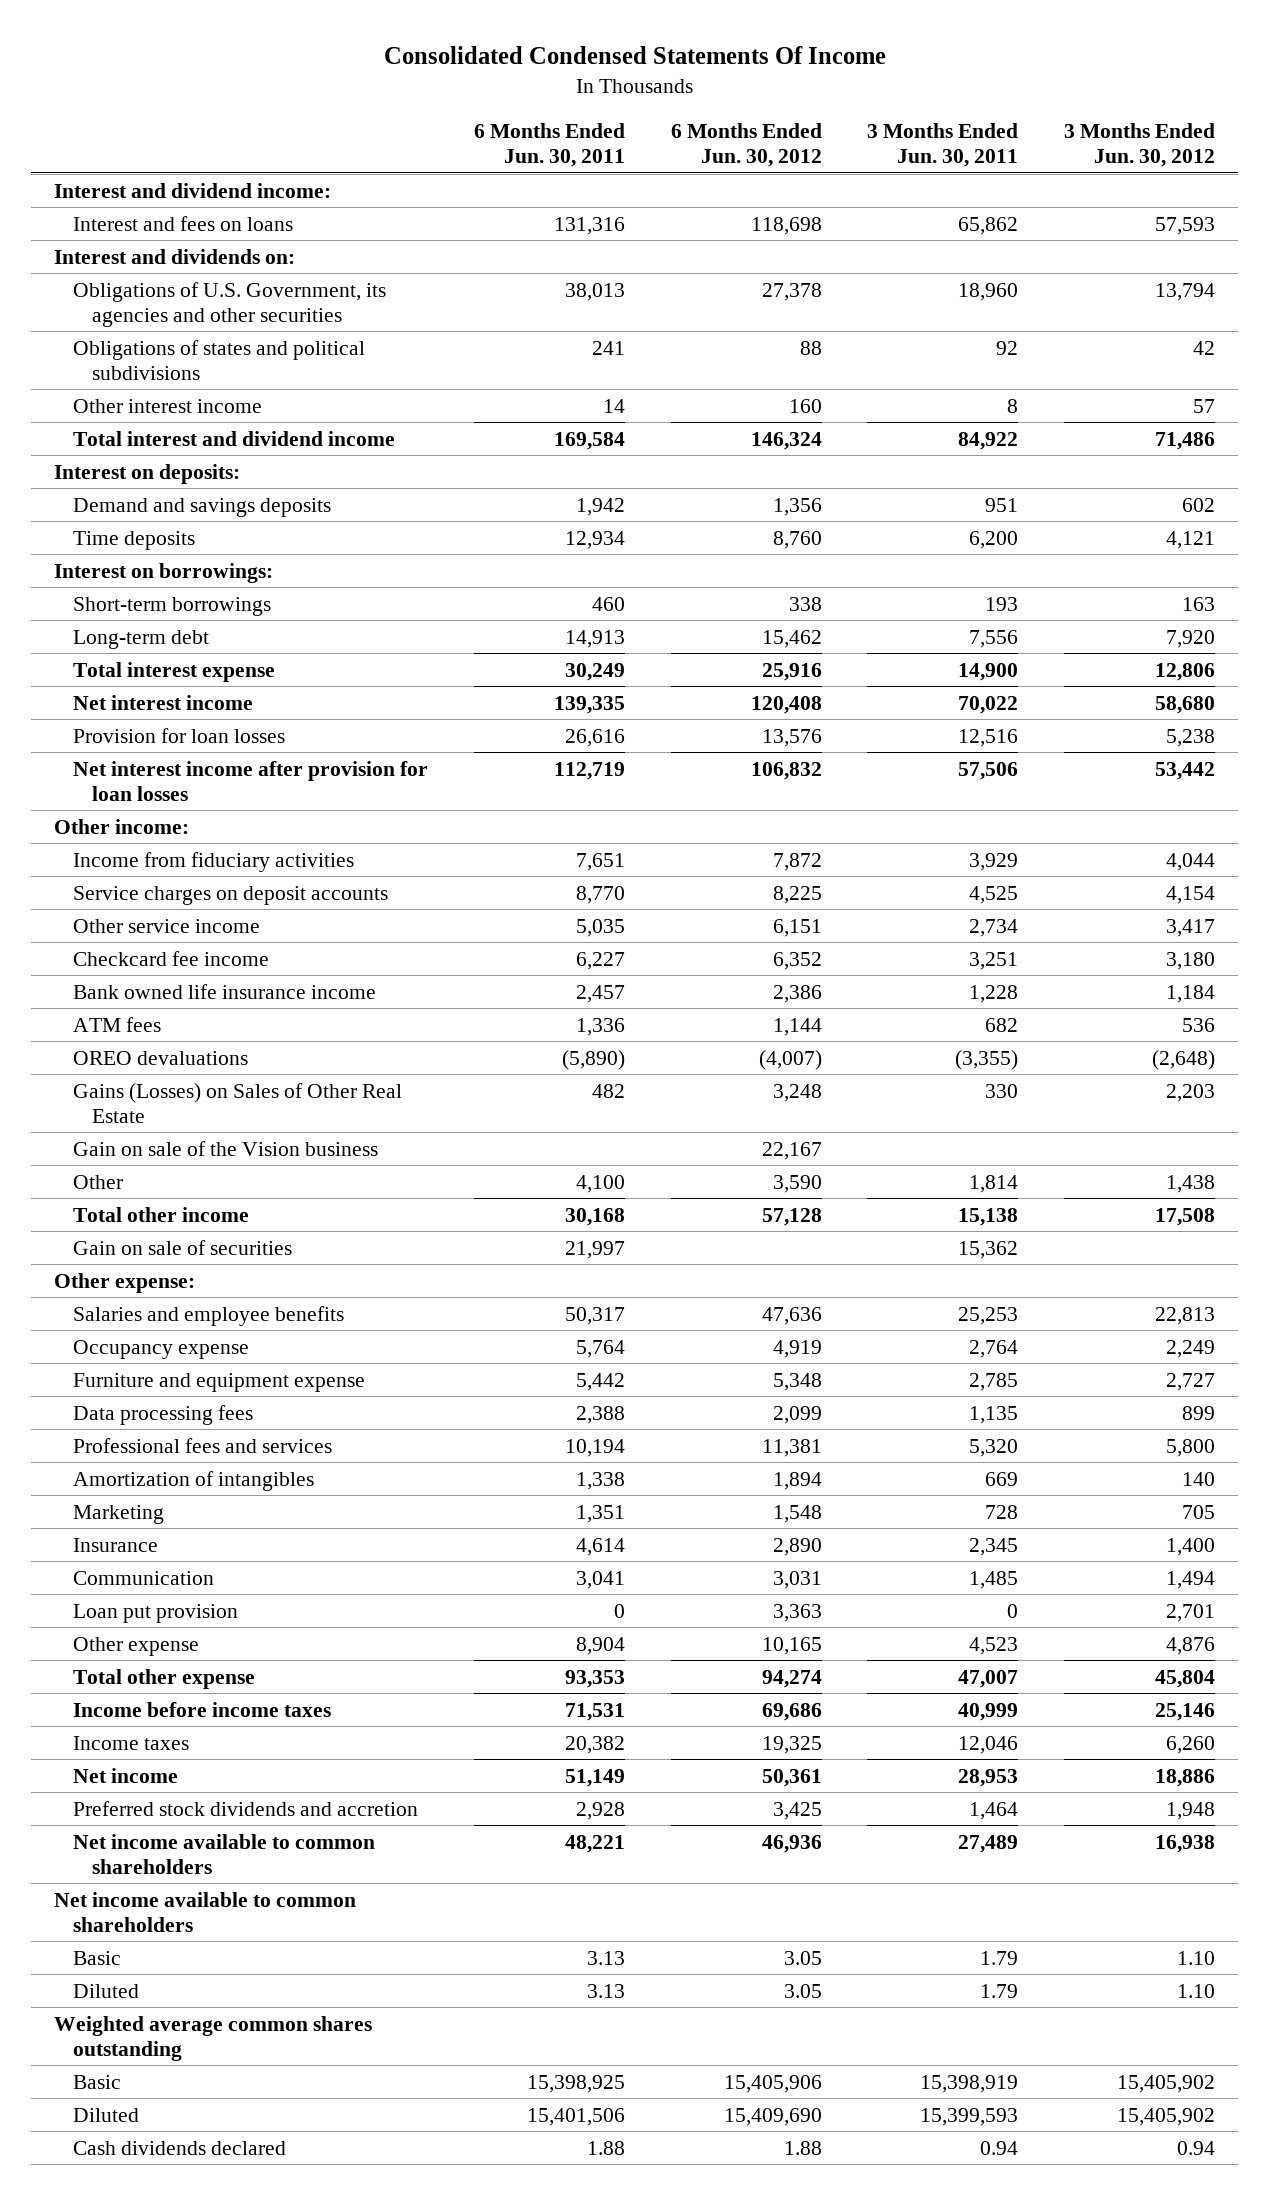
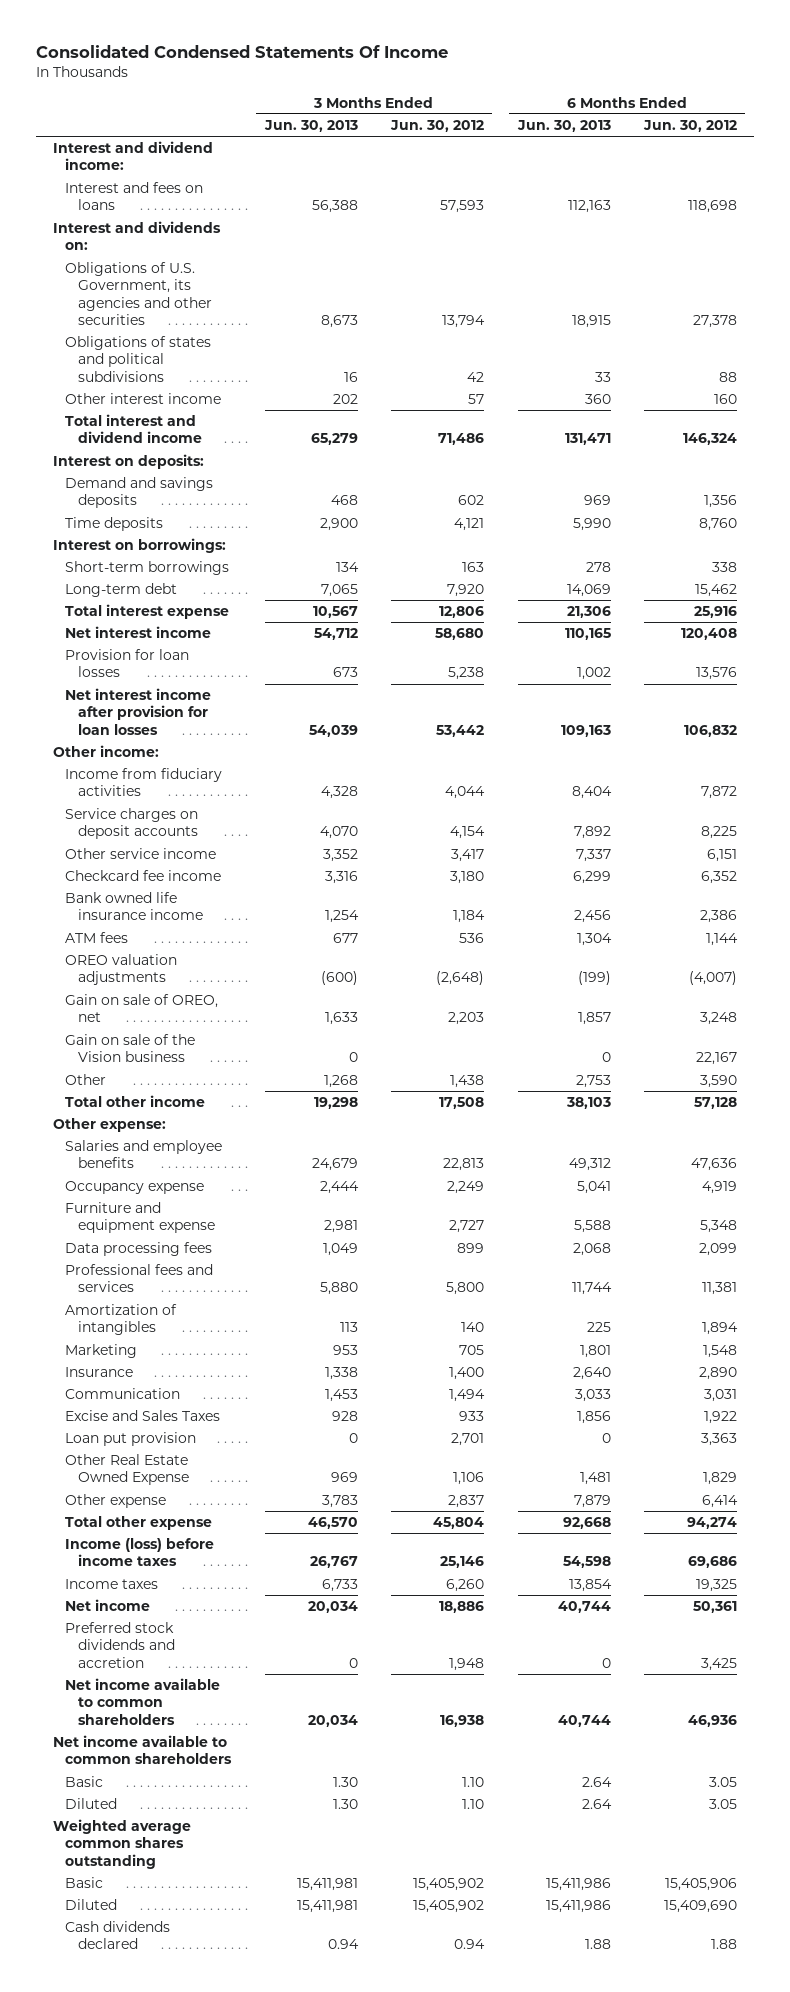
- | 6 Months Ended Jun. 30, 2011 | 6 Months Ended Jun. 30, 2012 | 3 Months Ended Jun. 30, 2011 | 3 Months Ended Jun. 30, 2012
+ | 3 Months Ended Jun. 30, 2013 | 3 Months Ended Jun. 30, 2012 | 6 Months Ended Jun. 30, 2013 | 6 Months Ended Jun. 30, 2012
- OREO devaluations | (5,890) | (4,007) | (3,355) | (2,648)
- Gains (Losses) on Sales of Other Real Estate | 482 | 3,248 | 330 | 2,203
+ OREO valuation adjustments | (600) | (2,648) | (199) | (4,007)
+ Gain on sale of OREO, net | 1,633 | 2,203 | 1,857 | 3,248
- Gain on sale of securities | 21,997 | | 15,362 |
+ Excise and Sales Taxes | 928 | 933 | 1,856 | 1,922
- Other expense | 8,904 | 10,165 | 4,523 | 4,876
+ Other Real Estate Owned Expense | 969 | 1,106 | 1,481 | 1,829
+ Other expense | 3,783 | 2,837 | 7,879 | 6,414
- Income before income taxes | 71,531 | 69,686 | 40,999 | 25,146
+ Income (loss) before income taxes | 26,767 | 25,146 | 54,598 | 69,686

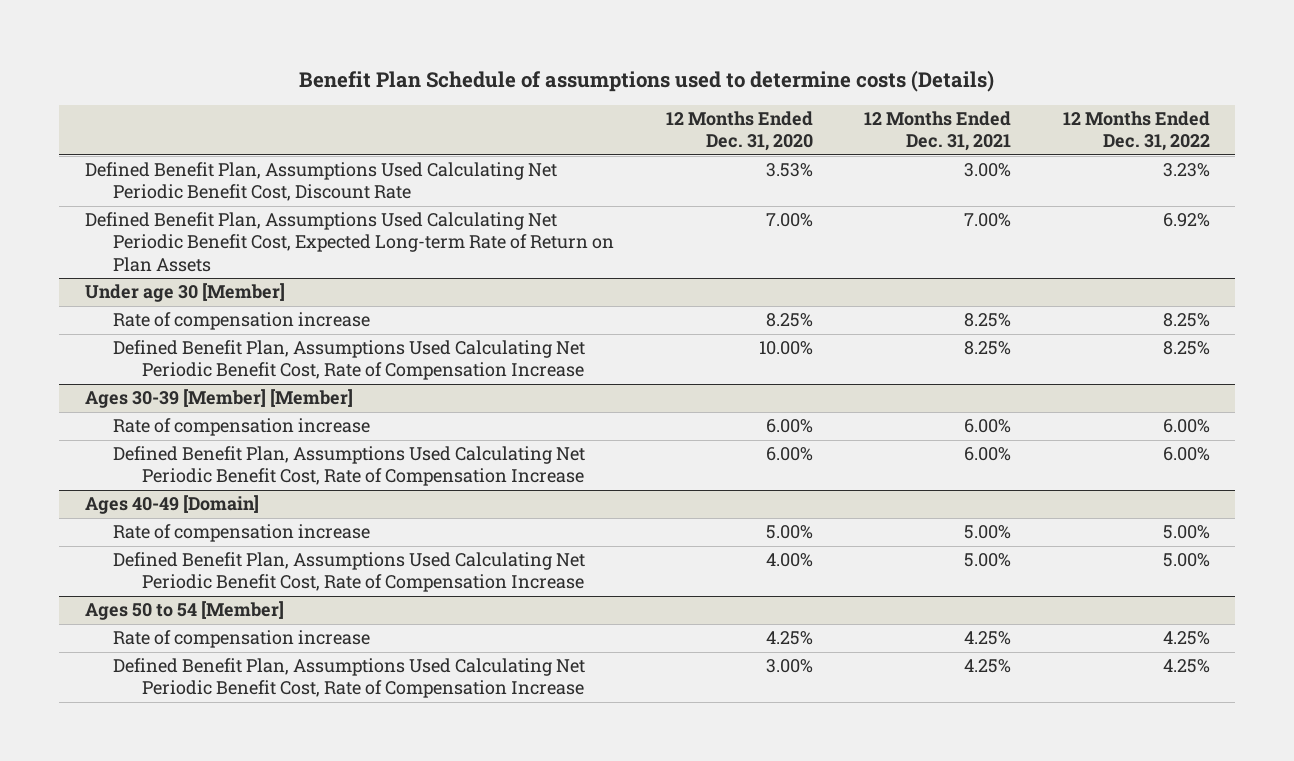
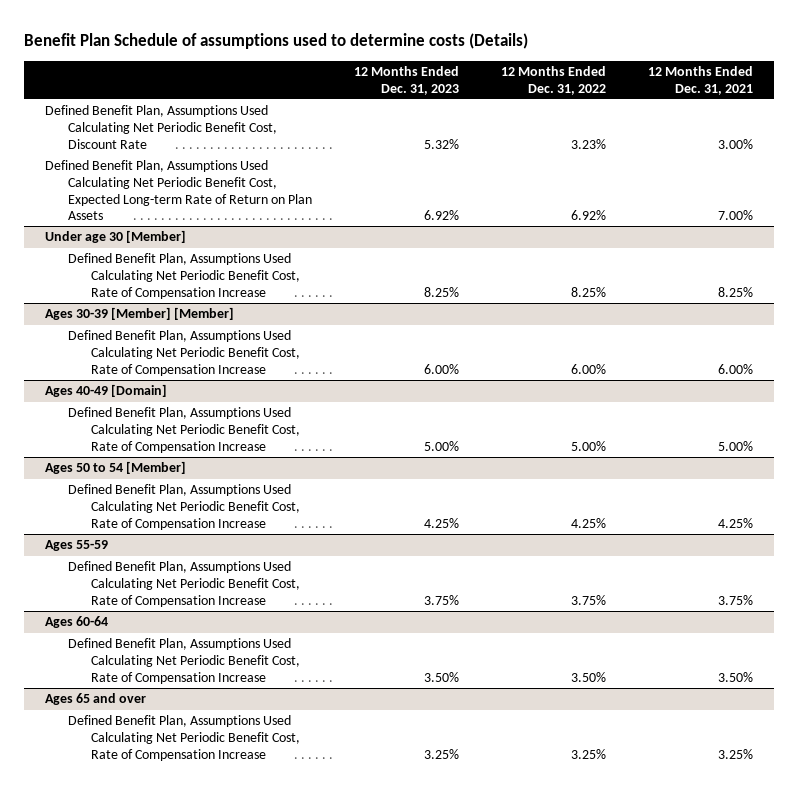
- | 12 Months Ended Dec. 31, 2020 | 12 Months Ended Dec. 31, 2021 | 12 Months Ended Dec. 31, 2022
+ | 12 Months Ended Dec. 31, 2023 | 12 Months Ended Dec. 31, 2022 | 12 Months Ended Dec. 31, 2021
@ Under age 30 [Member]
- Rate of compensation increase | 8.25% | 8.25% | 8.25%
@ Ages 30-39 [Member] [Member]
- Rate of compensation increase | 6.00% | 6.00% | 6.00%
@ Ages 40-49 [Domain]
- Rate of compensation increase | 5.00% | 5.00% | 5.00%
@ Ages 50 to 54 [Member]
- Rate of compensation increase | 4.25% | 4.25% | 4.25%
+ Ages 55-59
+ Defined Benefit Plan, Assumptions Used Calculating Net Periodic Benefit Cost, Rate of Compensation Increase | 3.75% | 3.75% | 3.75%
+ Ages 60-64
+ Defined Benefit Plan, Assumptions Used Calculating Net Periodic Benefit Cost, Rate of Compensation Increase | 3.50% | 3.50% | 3.50%
+ Ages 65 and over
+ Defined Benefit Plan, Assumptions Used Calculating Net Periodic Benefit Cost, Rate of Compensation Increase | 3.25% | 3.25% | 3.25%

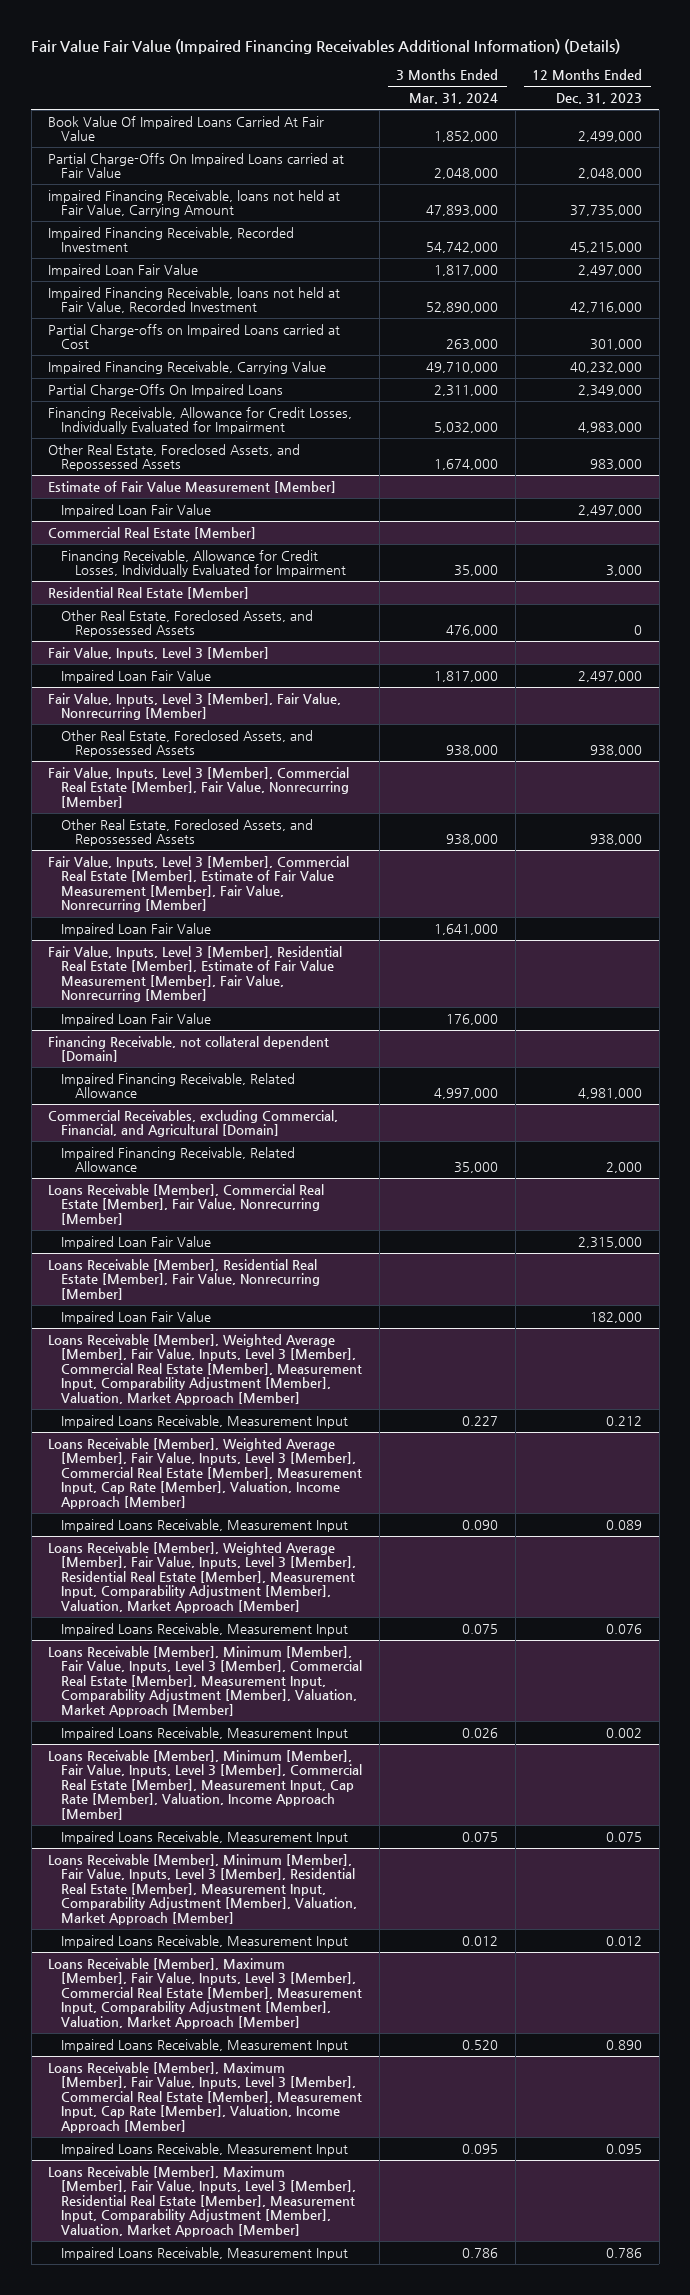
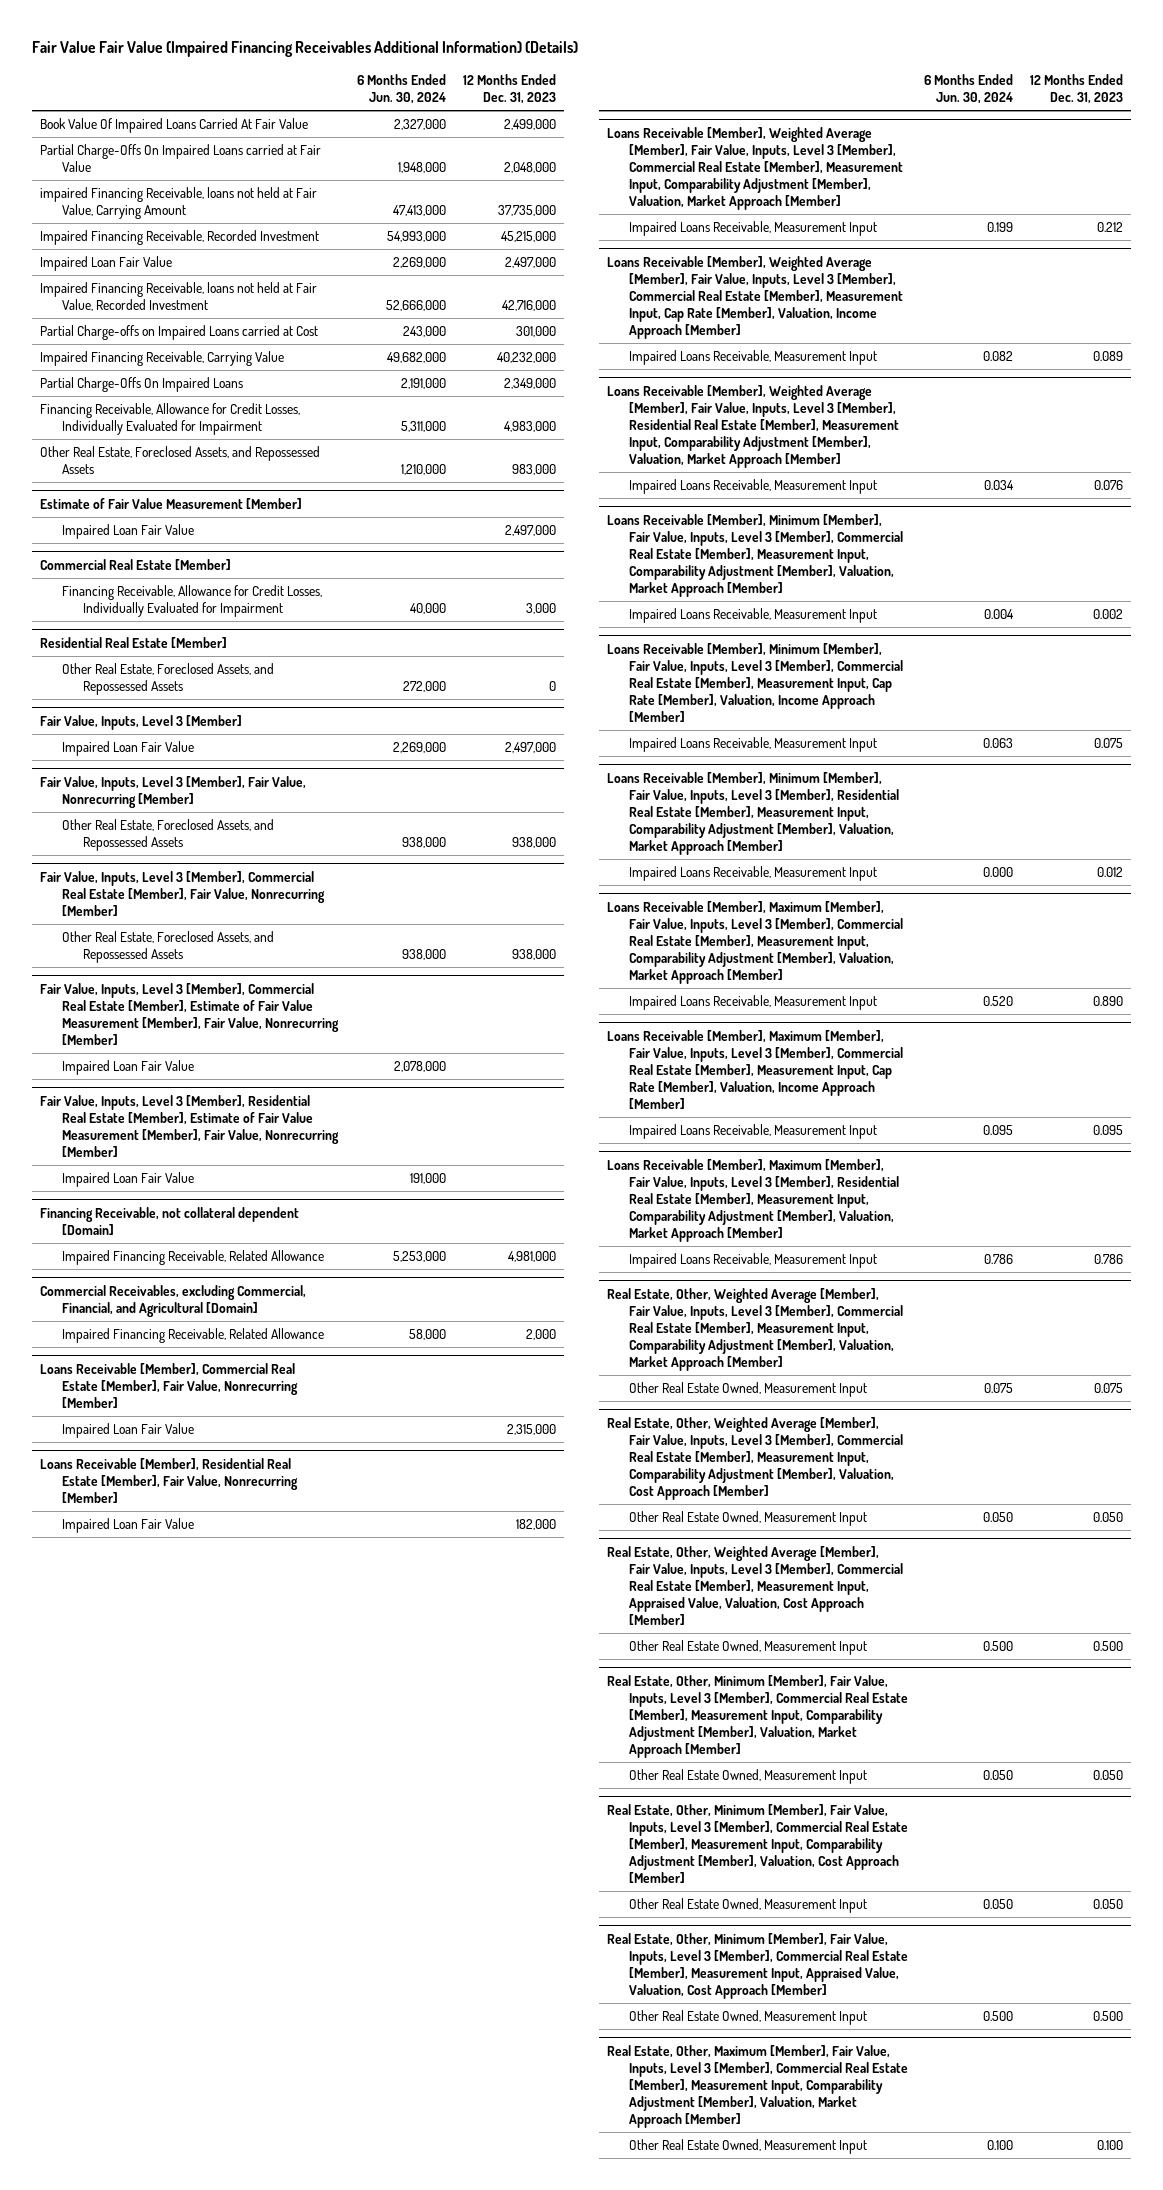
- | 3 Months Ended Mar. 31, 2024 | 12 Months Ended Dec. 31, 2023
+ | 6 Months Ended Jun. 30, 2024 | 12 Months Ended Dec. 31, 2023
+ Real Estate, Other, Weighted Average [Member], Fair Value, Inputs, Level 3 [Member], Commercial Real Estate [Member], Measurement Input, Comparability Adjustment [Member], Valuation, Market Approach [Member]
+ Other Real Estate Owned, Measurement Input | 0.075 | 0.075
+ Real Estate, Other, Weighted Average [Member], Fair Value, Inputs, Level 3 [Member], Commercial Real Estate [Member], Measurement Input, Comparability Adjustment [Member], Valuation, Cost Approach [Member]
+ Other Real Estate Owned, Measurement Input | 0.050 | 0.050
+ Real Estate, Other, Weighted Average [Member], Fair Value, Inputs, Level 3 [Member], Commercial Real Estate [Member], Measurement Input, Appraised Value, Valuation, Cost Approach [Member]
+ Other Real Estate Owned, Measurement Input | 0.500 | 0.500
+ Real Estate, Other, Minimum [Member], Fair Value, Inputs, Level 3 [Member], Commercial Real Estate [Member], Measurement Input, Comparability Adjustment [Member], Valuation, Market Approach [Member]
+ Other Real Estate Owned, Measurement Input | 0.050 | 0.050
+ Real Estate, Other, Minimum [Member], Fair Value, Inputs, Level 3 [Member], Commercial Real Estate [Member], Measurement Input, Comparability Adjustment [Member], Valuation, Cost Approach [Member]
+ Other Real Estate Owned, Measurement Input | 0.050 | 0.050
+ Real Estate, Other, Minimum [Member], Fair Value, Inputs, Level 3 [Member], Commercial Real Estate [Member], Measurement Input, Appraised Value, Valuation, Cost Approach [Member]
+ Other Real Estate Owned, Measurement Input | 0.500 | 0.500
+ Real Estate, Other, Maximum [Member], Fair Value, Inputs, Level 3 [Member], Commercial Real Estate [Member], Measurement Input, Comparability Adjustment [Member], Valuation, Market Approach [Member]
+ Other Real Estate Owned, Measurement Input | 0.100 | 0.100

